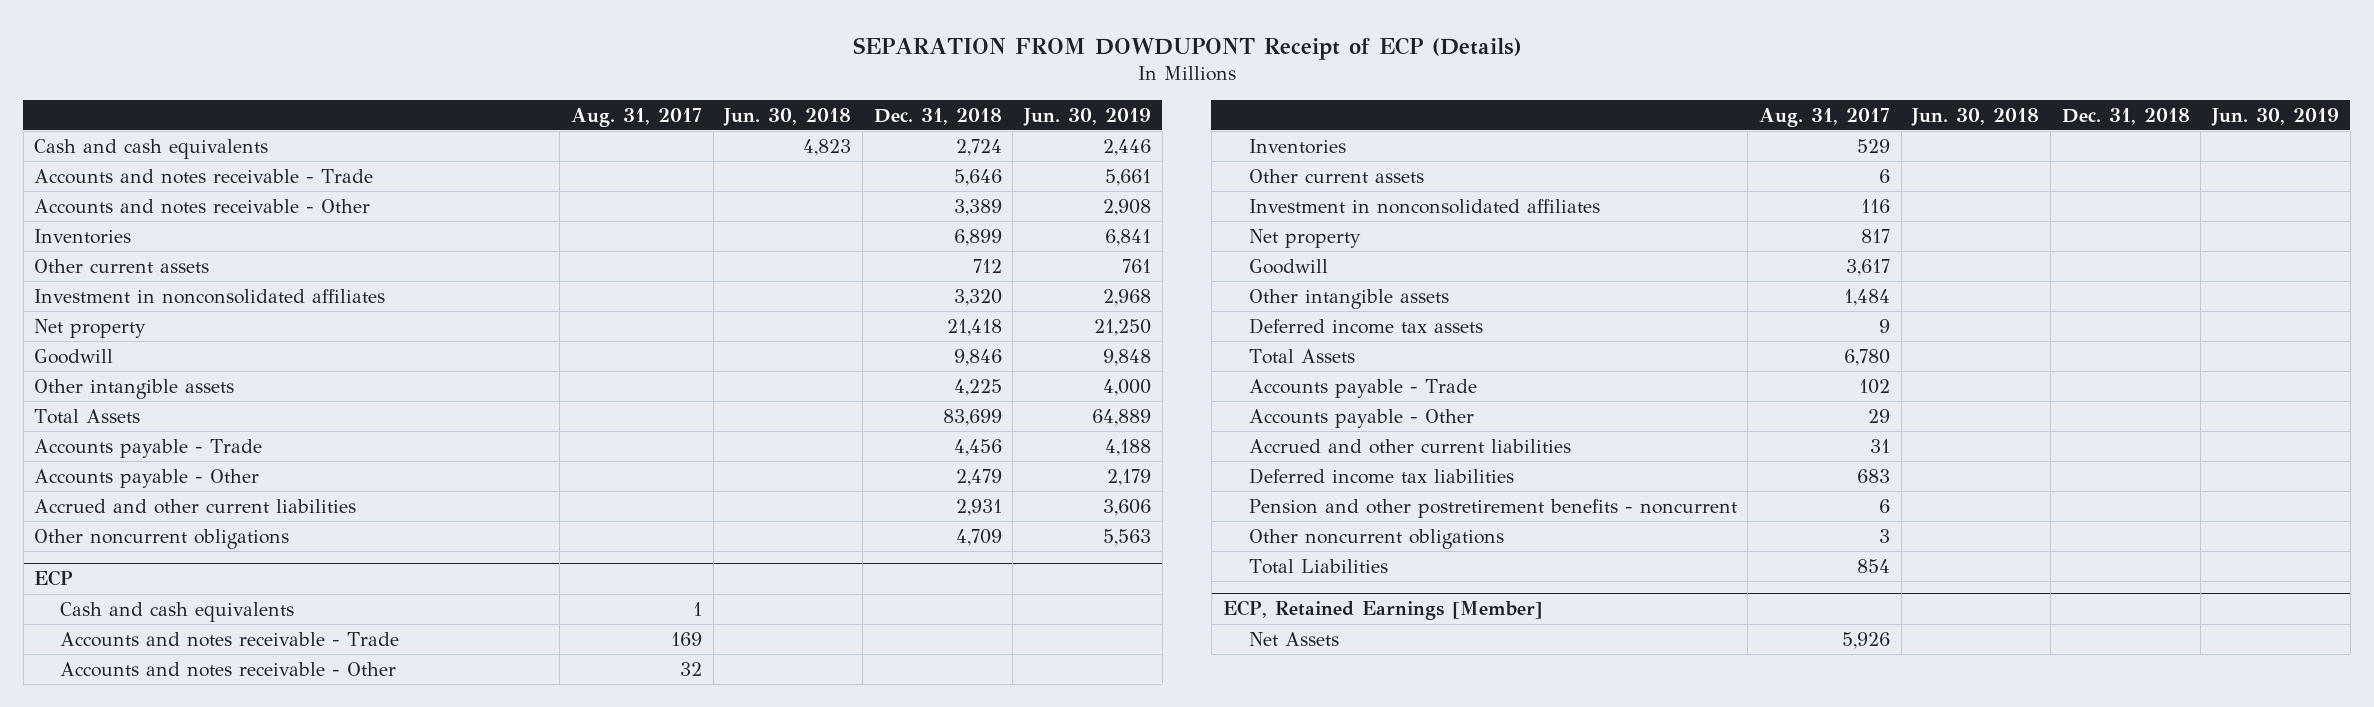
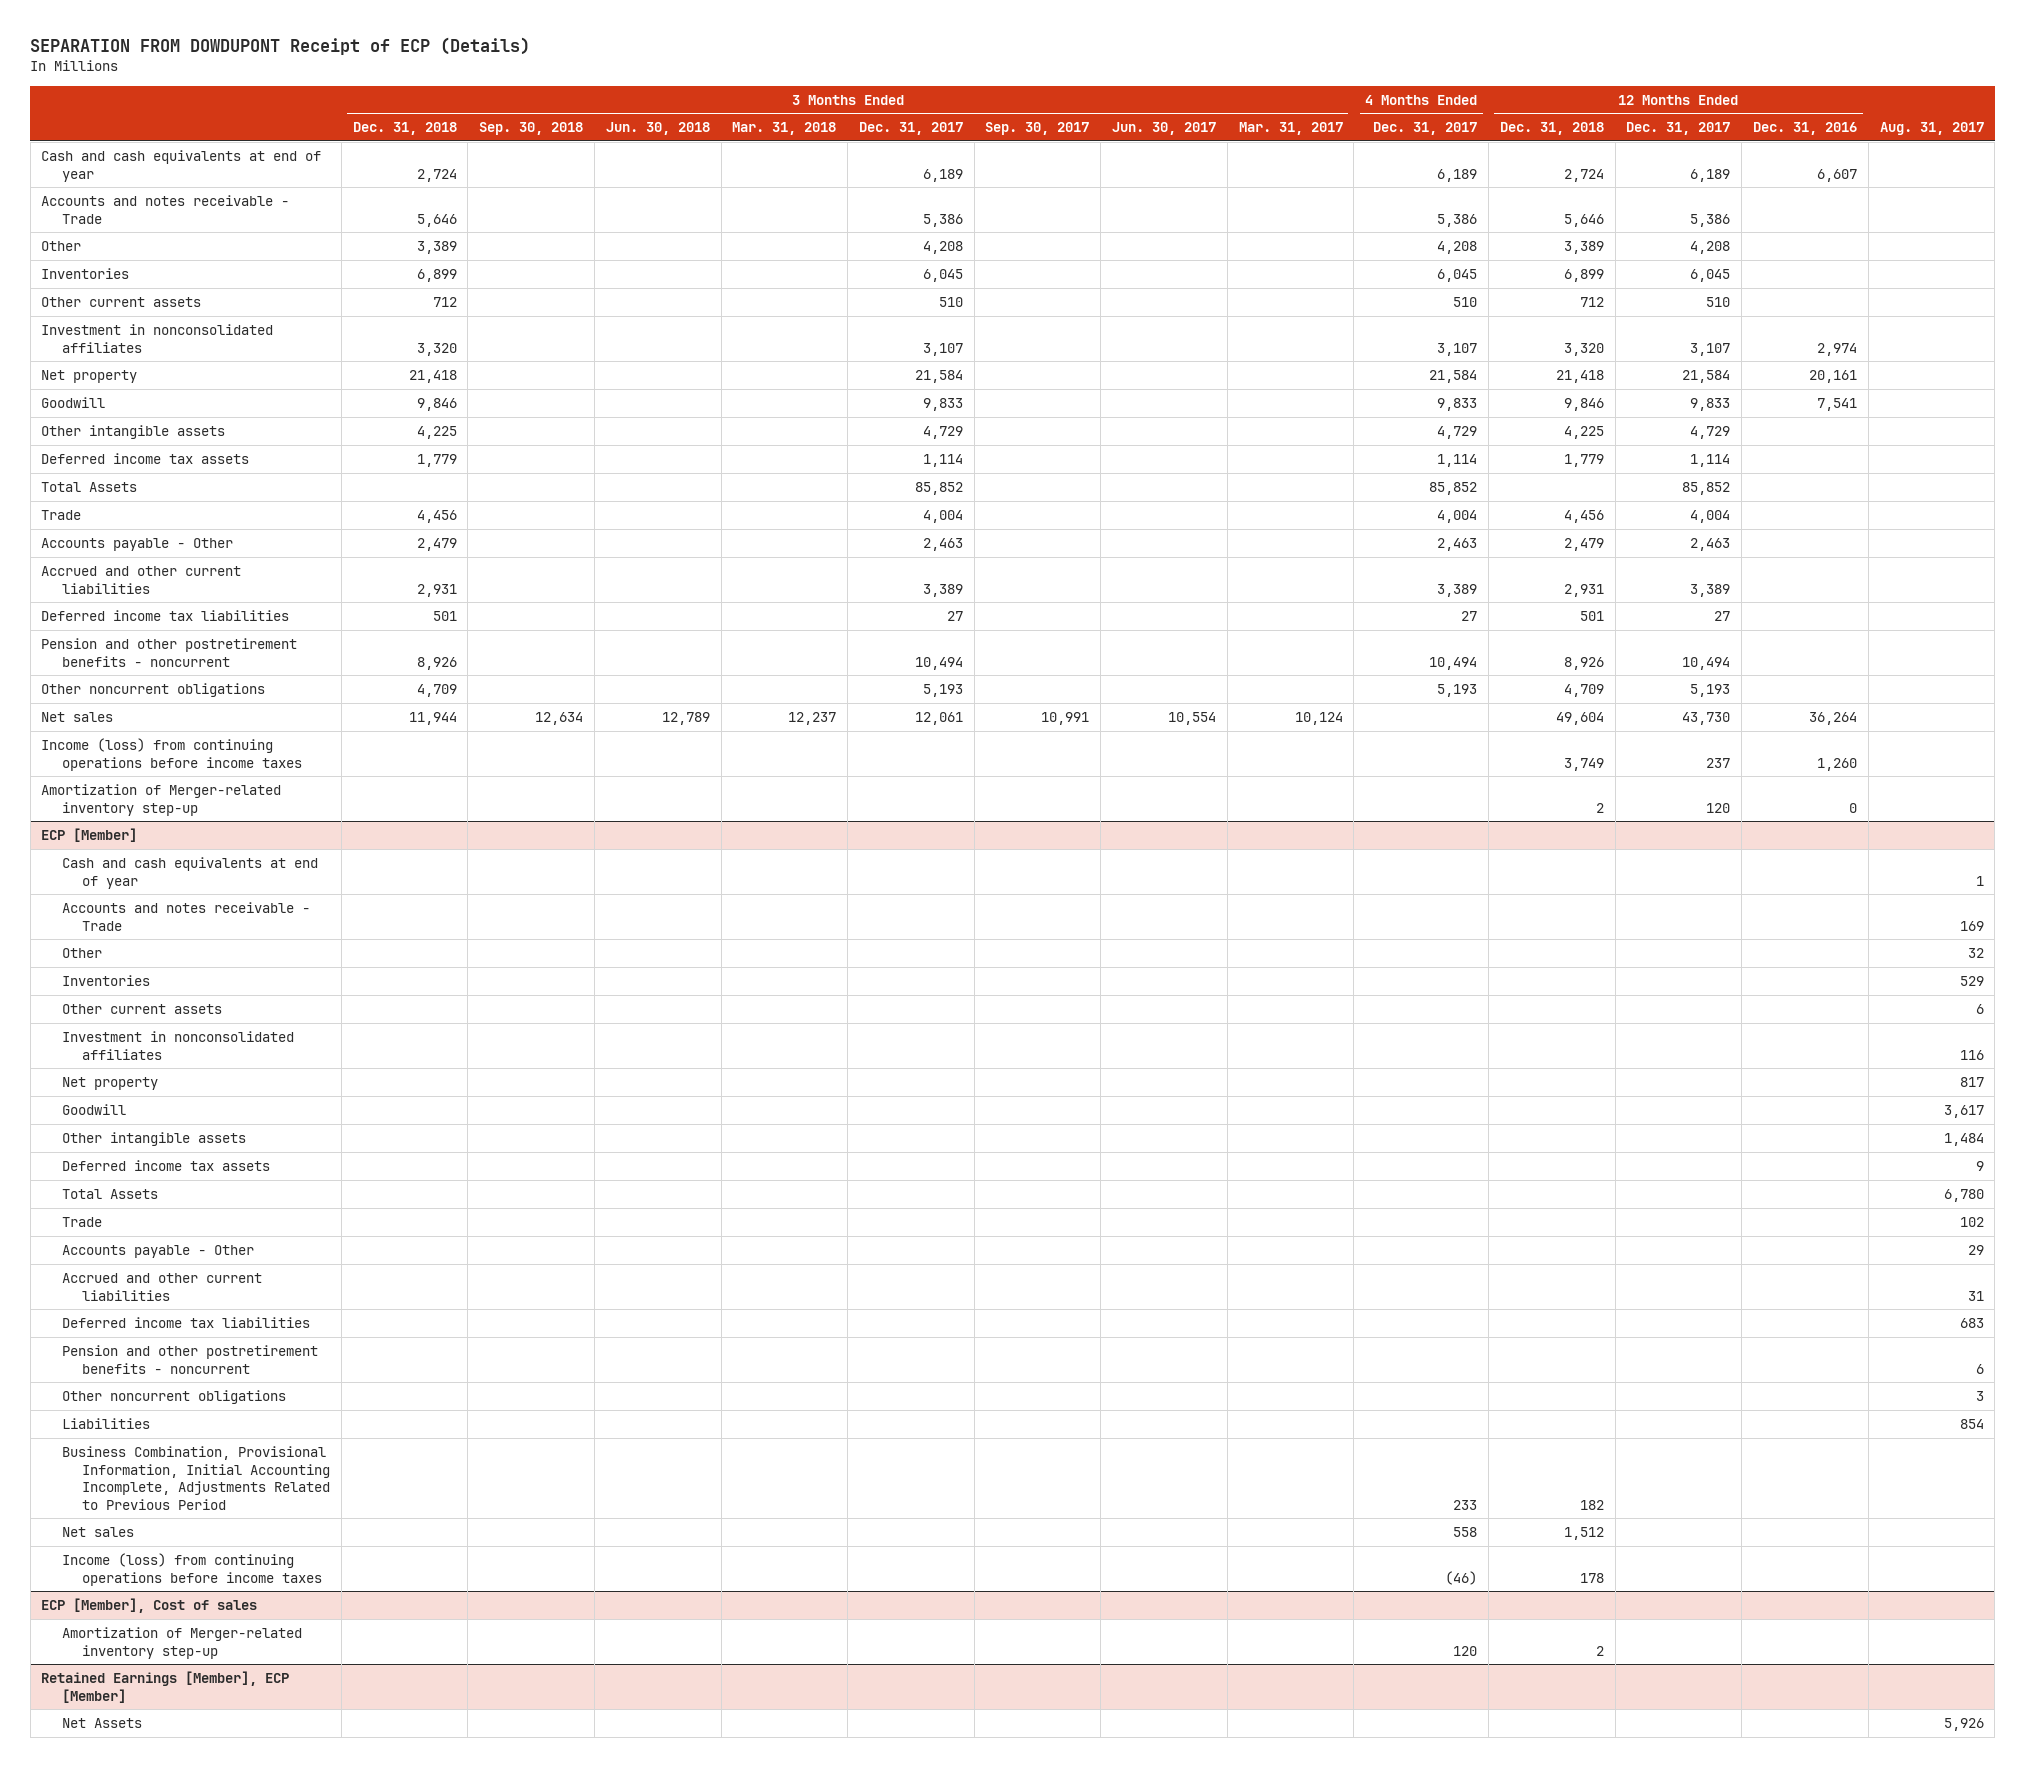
- | Aug. 31, 2017 | Jun. 30, 2018 | Dec. 31, 2018 | Jun. 30, 2019
+ | 3 Months Ended Dec. 31, 2018 | 3 Months Ended Sep. 30, 2018 | 3 Months Ended Jun. 30, 2018 | 3 Months Ended Mar. 31, 2018 | 3 Months Ended Dec. 31, 2017 | 3 Months Ended Sep. 30, 2017 | 3 Months Ended Jun. 30, 2017 | 3 Months Ended Mar. 31, 2017 | 4 Months Ended Dec. 31, 2017 | 12 Months Ended Dec. 31, 2018 | 12 Months Ended Dec. 31, 2017 | 12 Months Ended Dec. 31, 2016 | Aug. 31, 2017
- Cash and cash equivalents | | 4,823 | 2,724 | 2,446
+ Cash and cash equivalents at end of year | 2,724 | | | | 6,189 | | | | 6,189 | 2,724 | 6,189 | 6,607 |
- Accounts and notes receivable - Other | | | 3,389 | 2,908
+ Other | 3,389 | | | | 4,208 | | | | 4,208 | 3,389 | 4,208 | |
+ Deferred income tax assets | 1,779 | | | | 1,114 | | | | 1,114 | 1,779 | 1,114 | |
- Accounts payable - Trade | | | 4,456 | 4,188
+ Trade | 4,456 | | | | 4,004 | | | | 4,004 | 4,456 | 4,004 | |
+ Deferred income tax liabilities | 501 | | | | 27 | | | | 27 | 501 | 27 | |
+ Pension and other postretirement benefits - noncurrent | 8,926 | | | | 10,494 | | | | 10,494 | 8,926 | 10,494 | |
- ECP
- Cash and cash equivalents | 1 | | |
+ Net sales | 11,944 | 12,634 | 12,789 | 12,237 | 12,061 | 10,991 | 10,554 | 10,124 | | 49,604 | 43,730 | 36,264 |
+ Income (loss) from continuing operations before income taxes | | | | | | | | | | 3,749 | 237 | 1,260 |
+ Amortization of Merger-related inventory step-up | | | | | | | | | | 2 | 120 | 0 |
+ ECP [Member]
+ Cash and cash equivalents at end of year | | | | | | | | | | | | | 1
- Accounts and notes receivable - Other | 32 | | |
+ Other | | | | | | | | | | | | | 32
- Accounts payable - Trade | 102 | | |
+ Trade | | | | | | | | | | | | | 102
- Total Liabilities | 854 | | |
- ECP, Retained Earnings [Member]
+ Liabilities | | | | | | | | | | | | | 854
+ Business Combination, Provisional Information, Initial Accounting Incomplete, Adjustments Related to Previous Period | | | | | | | | | 233 | 182 | | |
+ Net sales | | | | | | | | | 558 | 1,512 | | |
+ Income (loss) from continuing operations before income taxes | | | | | | | | | (46) | 178 | | |
+ ECP [Member], Cost of sales
+ Amortization of Merger-related inventory step-up | | | | | | | | | 120 | 2 | | |
+ Retained Earnings [Member], ECP [Member]

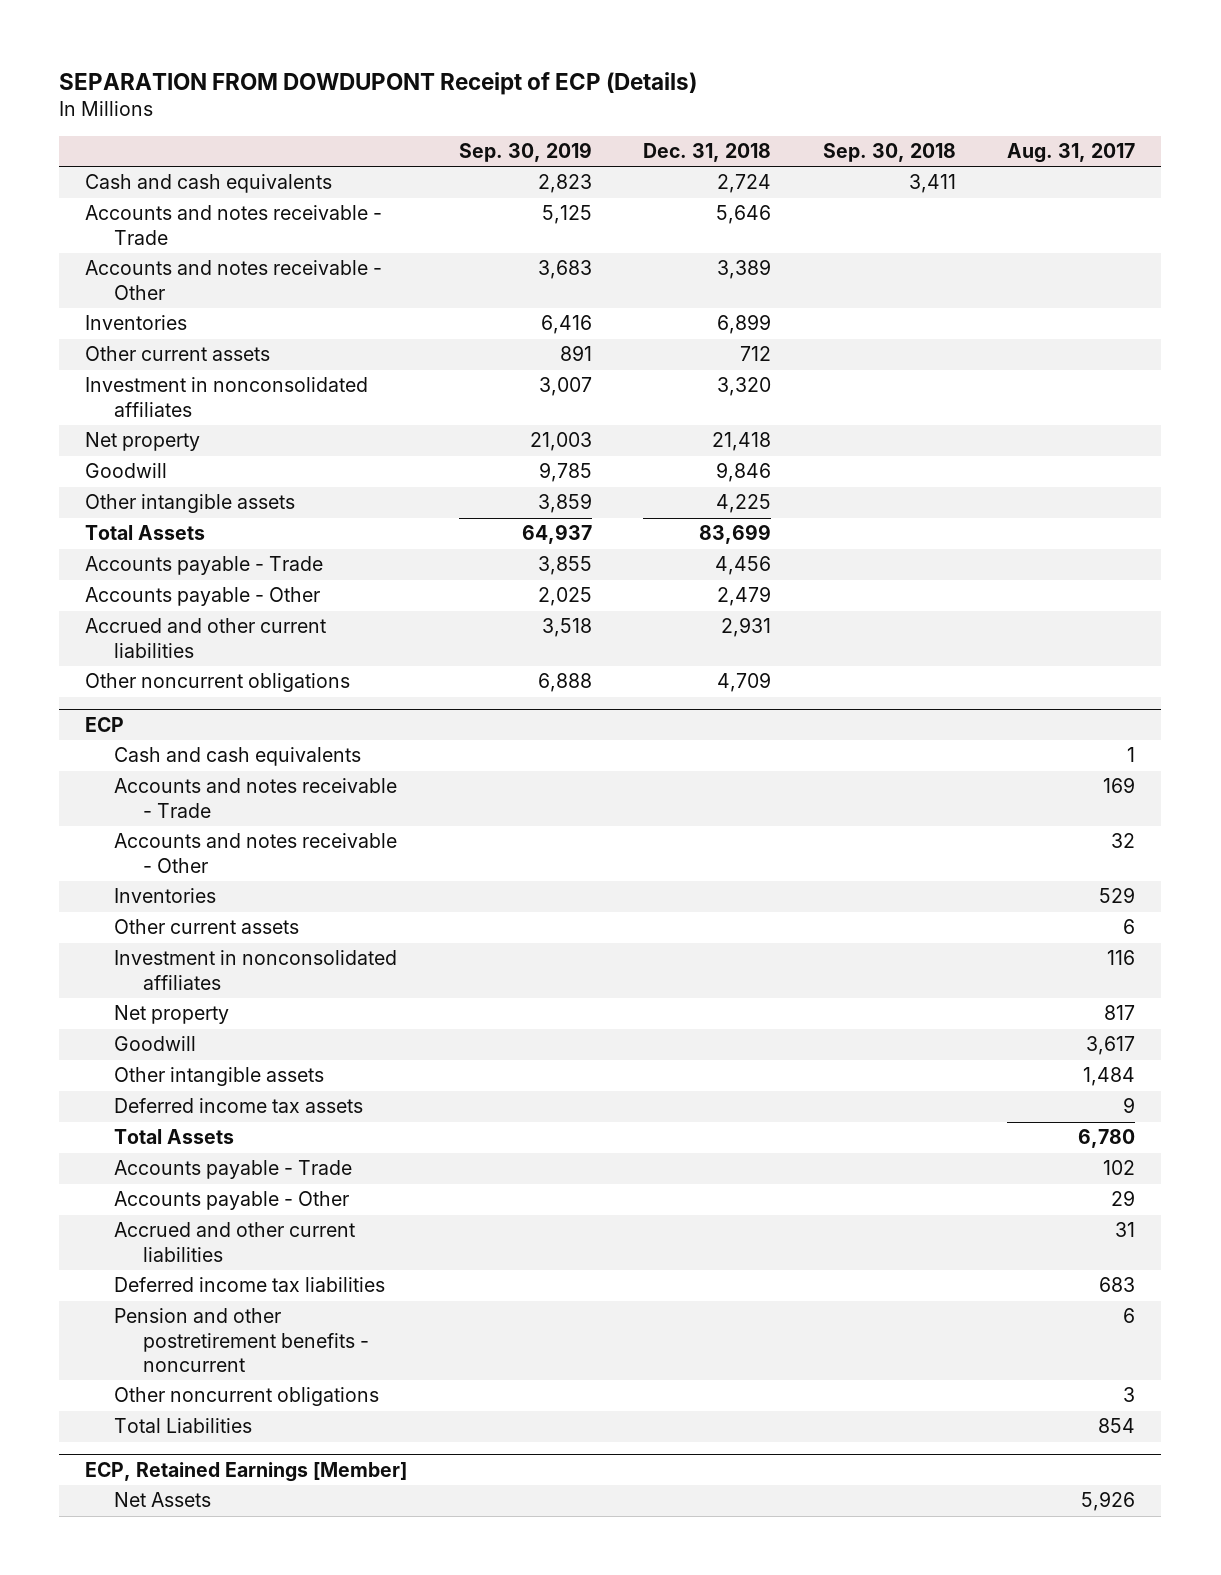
- | 3 Months Ended Dec. 31, 2018 | 3 Months Ended Sep. 30, 2018 | 3 Months Ended Jun. 30, 2018 | 3 Months Ended Mar. 31, 2018 | 3 Months Ended Dec. 31, 2017 | 3 Months Ended Sep. 30, 2017 | 3 Months Ended Jun. 30, 2017 | 3 Months Ended Mar. 31, 2017 | 4 Months Ended Dec. 31, 2017 | 12 Months Ended Dec. 31, 2018 | 12 Months Ended Dec. 31, 2017 | 12 Months Ended Dec. 31, 2016 | Aug. 31, 2017
+ | Sep. 30, 2019 | Dec. 31, 2018 | Sep. 30, 2018 | Aug. 31, 2017
- Cash and cash equivalents at end of year | 2,724 | | | | 6,189 | | | | 6,189 | 2,724 | 6,189 | 6,607 |
+ Cash and cash equivalents | 2,823 | 2,724 | 3,411 |
- Other | 3,389 | | | | 4,208 | | | | 4,208 | 3,389 | 4,208 | |
+ Accounts and notes receivable - Other | 3,683 | 3,389 | |
- Deferred income tax assets | 1,779 | | | | 1,114 | | | | 1,114 | 1,779 | 1,114 | |
- Trade | 4,456 | | | | 4,004 | | | | 4,004 | 4,456 | 4,004 | |
+ Accounts payable - Trade | 3,855 | 4,456 | |
- Deferred income tax liabilities | 501 | | | | 27 | | | | 27 | 501 | 27 | |
- Pension and other postretirement benefits - noncurrent | 8,926 | | | | 10,494 | | | | 10,494 | 8,926 | 10,494 | |
- Net sales | 11,944 | 12,634 | 12,789 | 12,237 | 12,061 | 10,991 | 10,554 | 10,124 | | 49,604 | 43,730 | 36,264 |
- Income (loss) from continuing operations before income taxes | | | | | | | | | | 3,749 | 237 | 1,260 |
- Amortization of Merger-related inventory step-up | | | | | | | | | | 2 | 120 | 0 |
- ECP [Member]
- Cash and cash equivalents at end of year | | | | | | | | | | | | | 1
+ ECP
+ Cash and cash equivalents | | | | 1
- Other | | | | | | | | | | | | | 32
+ Accounts and notes receivable - Other | | | | 32
- Trade | | | | | | | | | | | | | 102
+ Accounts payable - Trade | | | | 102
- Liabilities | | | | | | | | | | | | | 854
- Business Combination, Provisional Information, Initial Accounting Incomplete, Adjustments Related to Previous Period | | | | | | | | | 233 | 182 | | |
- Net sales | | | | | | | | | 558 | 1,512 | | |
- Income (loss) from continuing operations before income taxes | | | | | | | | | (46) | 178 | | |
- ECP [Member], Cost of sales
- Amortization of Merger-related inventory step-up | | | | | | | | | 120 | 2 | | |
- Retained Earnings [Member], ECP [Member]
+ Total Liabilities | | | | 854
+ ECP, Retained Earnings [Member]

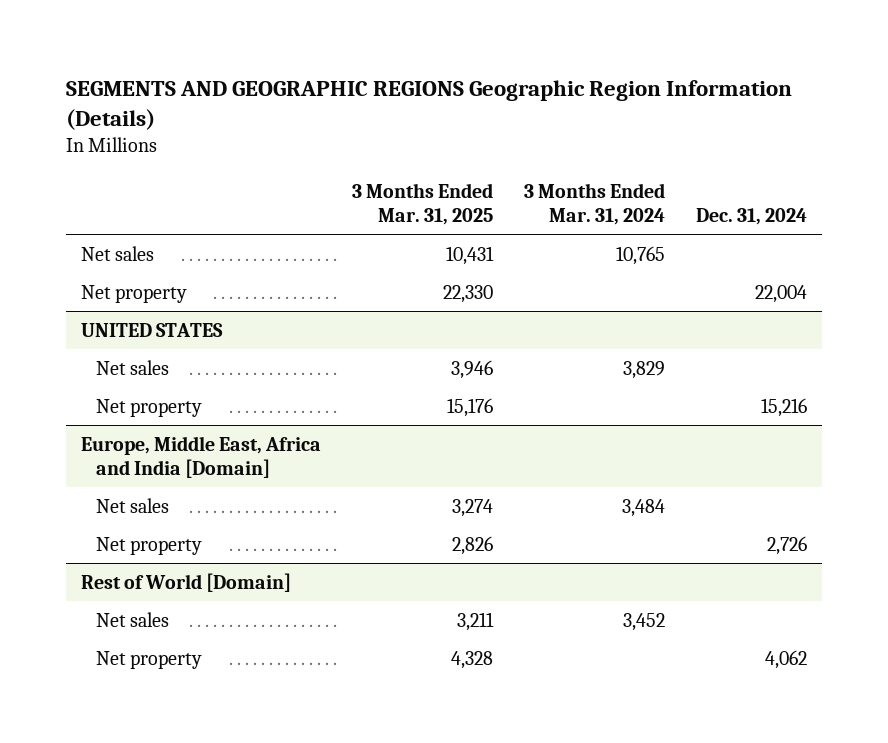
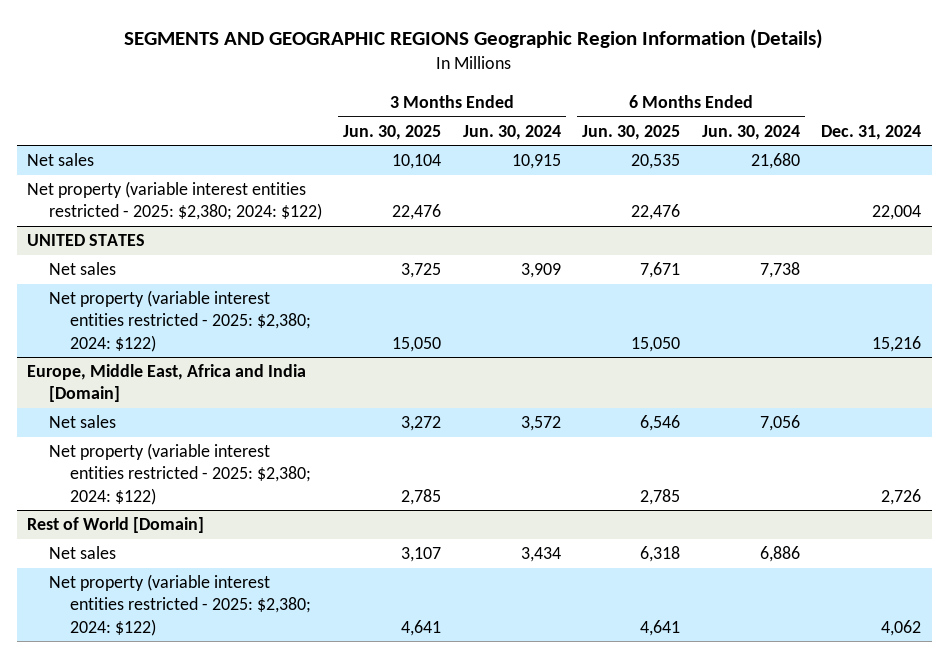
- | 3 Months Ended Mar. 31, 2025 | 3 Months Ended Mar. 31, 2024 | Dec. 31, 2024
+ | 3 Months Ended Jun. 30, 2025 | 3 Months Ended Jun. 30, 2024 | 6 Months Ended Jun. 30, 2025 | 6 Months Ended Jun. 30, 2024 | Dec. 31, 2024
- Net property | 22,330 | | 22,004
+ Net property (variable interest entities restricted - 2025: $2,380; 2024: $122) | 22,476 | | 22,476 | | 22,004
@ UNITED STATES
- Net property | 15,176 | | 15,216
+ Net property (variable interest entities restricted - 2025: $2,380; 2024: $122) | 15,050 | | 15,050 | | 15,216
@ Europe, Middle East, Africa and India [Domain]
- Net property | 2,826 | | 2,726
+ Net property (variable interest entities restricted - 2025: $2,380; 2024: $122) | 2,785 | | 2,785 | | 2,726
@ Rest of World [Domain]
- Net property | 4,328 | | 4,062
+ Net property (variable interest entities restricted - 2025: $2,380; 2024: $122) | 4,641 | | 4,641 | | 4,062

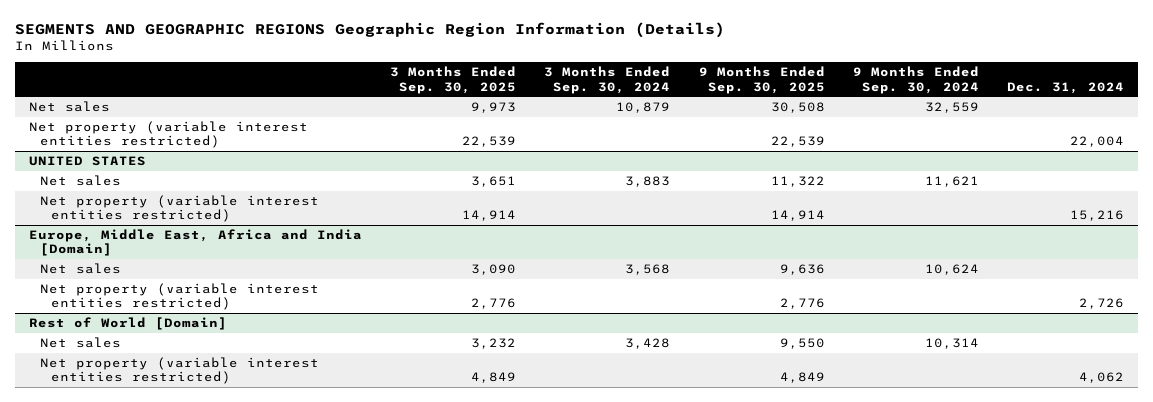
- | 3 Months Ended Jun. 30, 2025 | 3 Months Ended Jun. 30, 2024 | 6 Months Ended Jun. 30, 2025 | 6 Months Ended Jun. 30, 2024 | Dec. 31, 2024
+ | 3 Months Ended Sep. 30, 2025 | 3 Months Ended Sep. 30, 2024 | 9 Months Ended Sep. 30, 2025 | 9 Months Ended Sep. 30, 2024 | Dec. 31, 2024
- Net property (variable interest entities restricted - 2025: $2,380; 2024: $122) | 22,476 | | 22,476 | | 22,004
+ Net property (variable interest entities restricted) | 22,539 | | 22,539 | | 22,004
@ UNITED STATES
- Net property (variable interest entities restricted - 2025: $2,380; 2024: $122) | 15,050 | | 15,050 | | 15,216
+ Net property (variable interest entities restricted) | 14,914 | | 14,914 | | 15,216
@ Europe, Middle East, Africa and India [Domain]
- Net property (variable interest entities restricted - 2025: $2,380; 2024: $122) | 2,785 | | 2,785 | | 2,726
+ Net property (variable interest entities restricted) | 2,776 | | 2,776 | | 2,726
@ Rest of World [Domain]
- Net property (variable interest entities restricted - 2025: $2,380; 2024: $122) | 4,641 | | 4,641 | | 4,062
+ Net property (variable interest entities restricted) | 4,849 | | 4,849 | | 4,062

